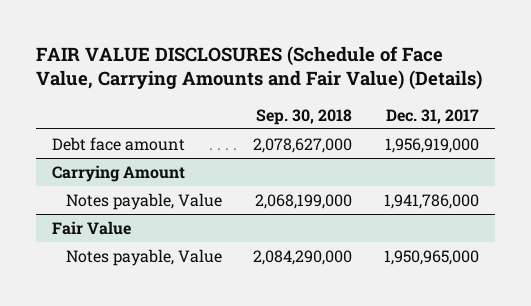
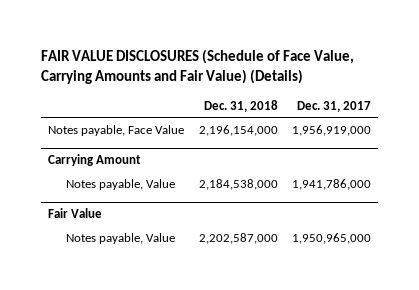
- | Sep. 30, 2018 | Dec. 31, 2017
+ | Dec. 31, 2018 | Dec. 31, 2017
- Debt face amount | 2,078,627,000 | 1,956,919,000
+ Notes payable, Face Value | 2,196,154,000 | 1,956,919,000

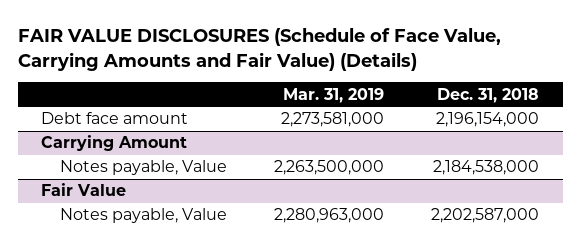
- | Dec. 31, 2018 | Dec. 31, 2017
+ | Mar. 31, 2019 | Dec. 31, 2018
- Notes payable, Face Value | 2,196,154,000 | 1,956,919,000
+ Debt face amount | 2,273,581,000 | 2,196,154,000

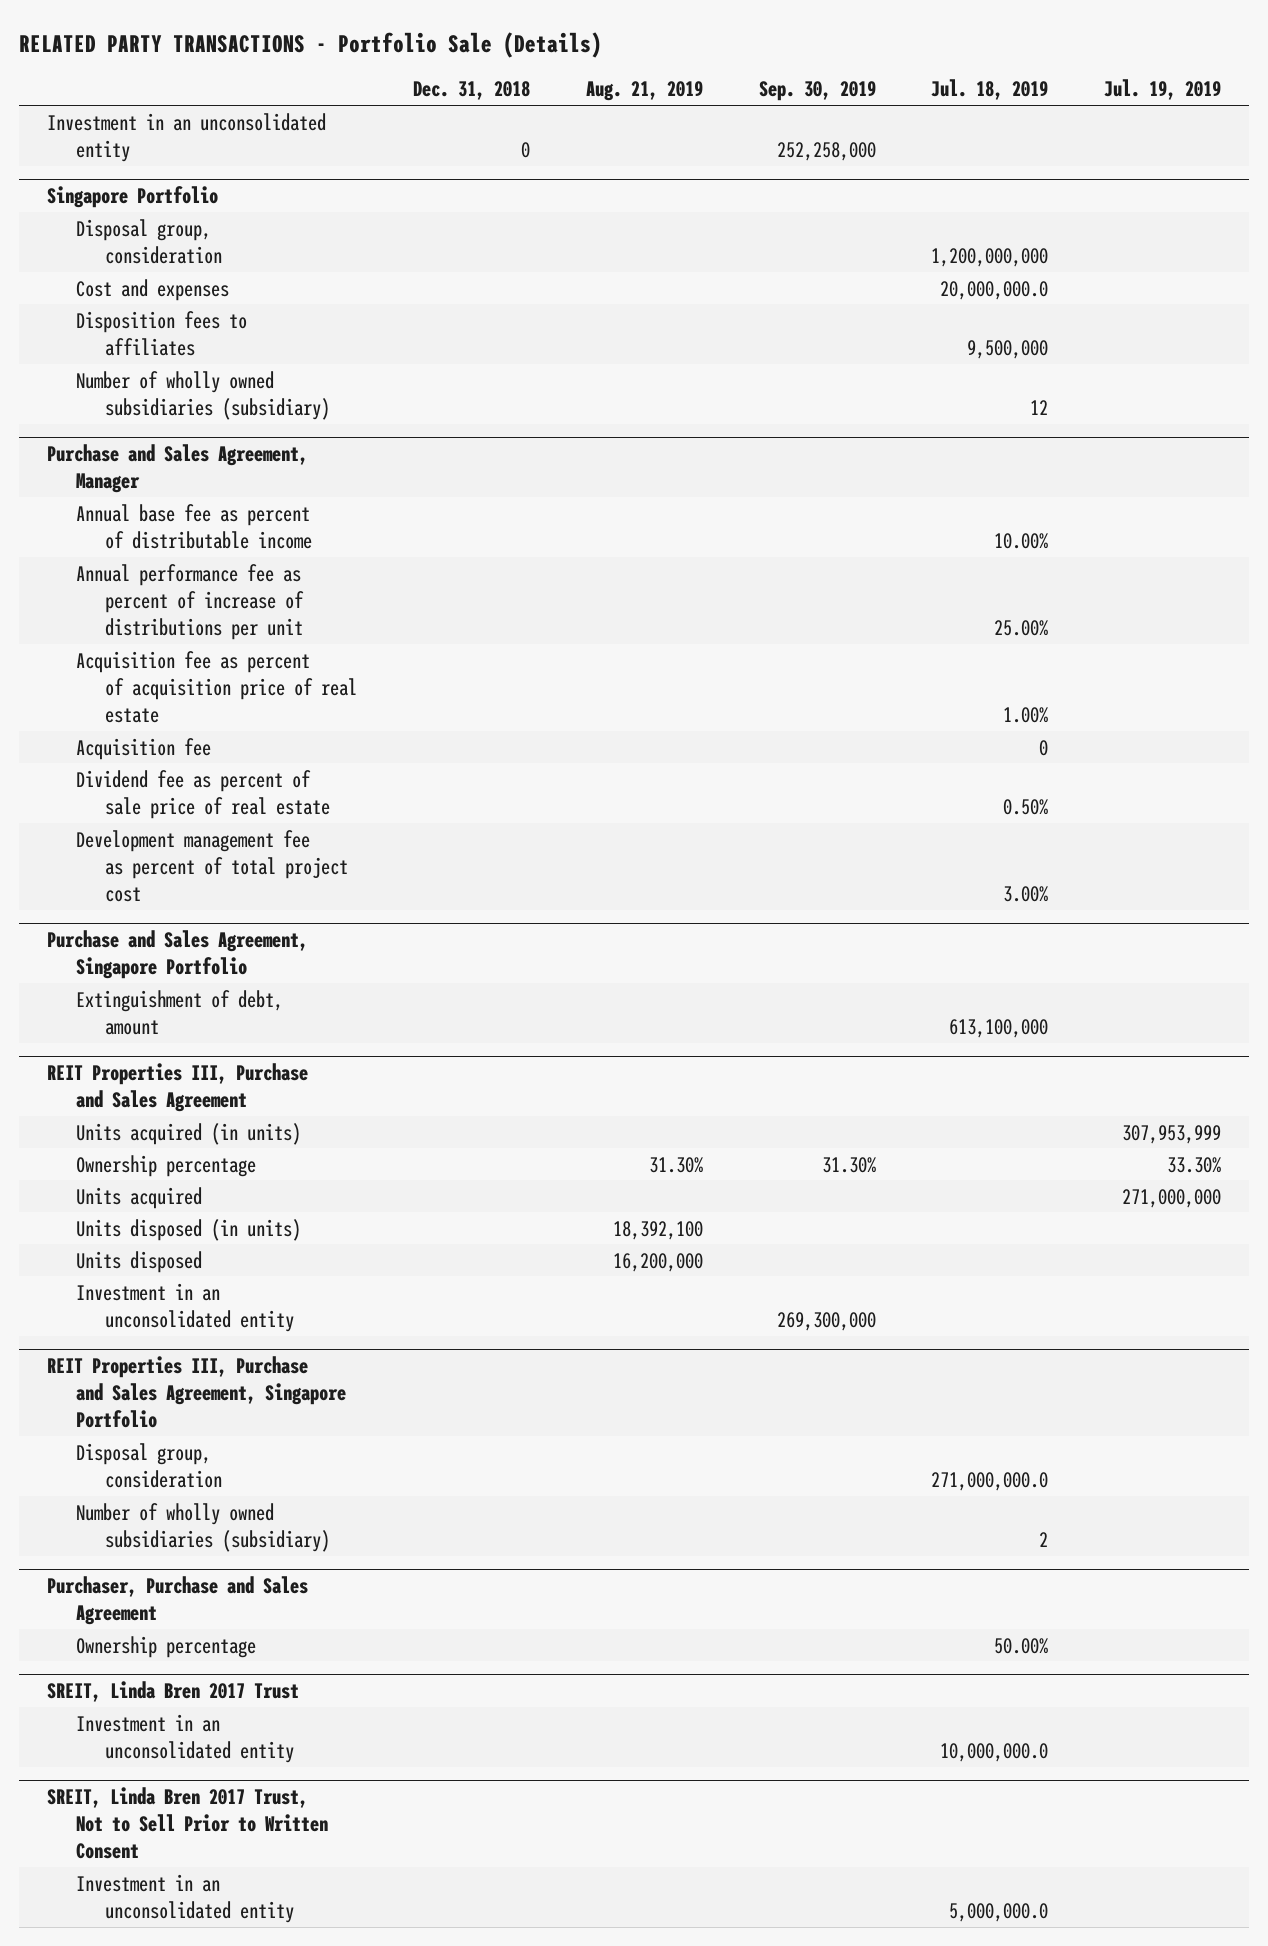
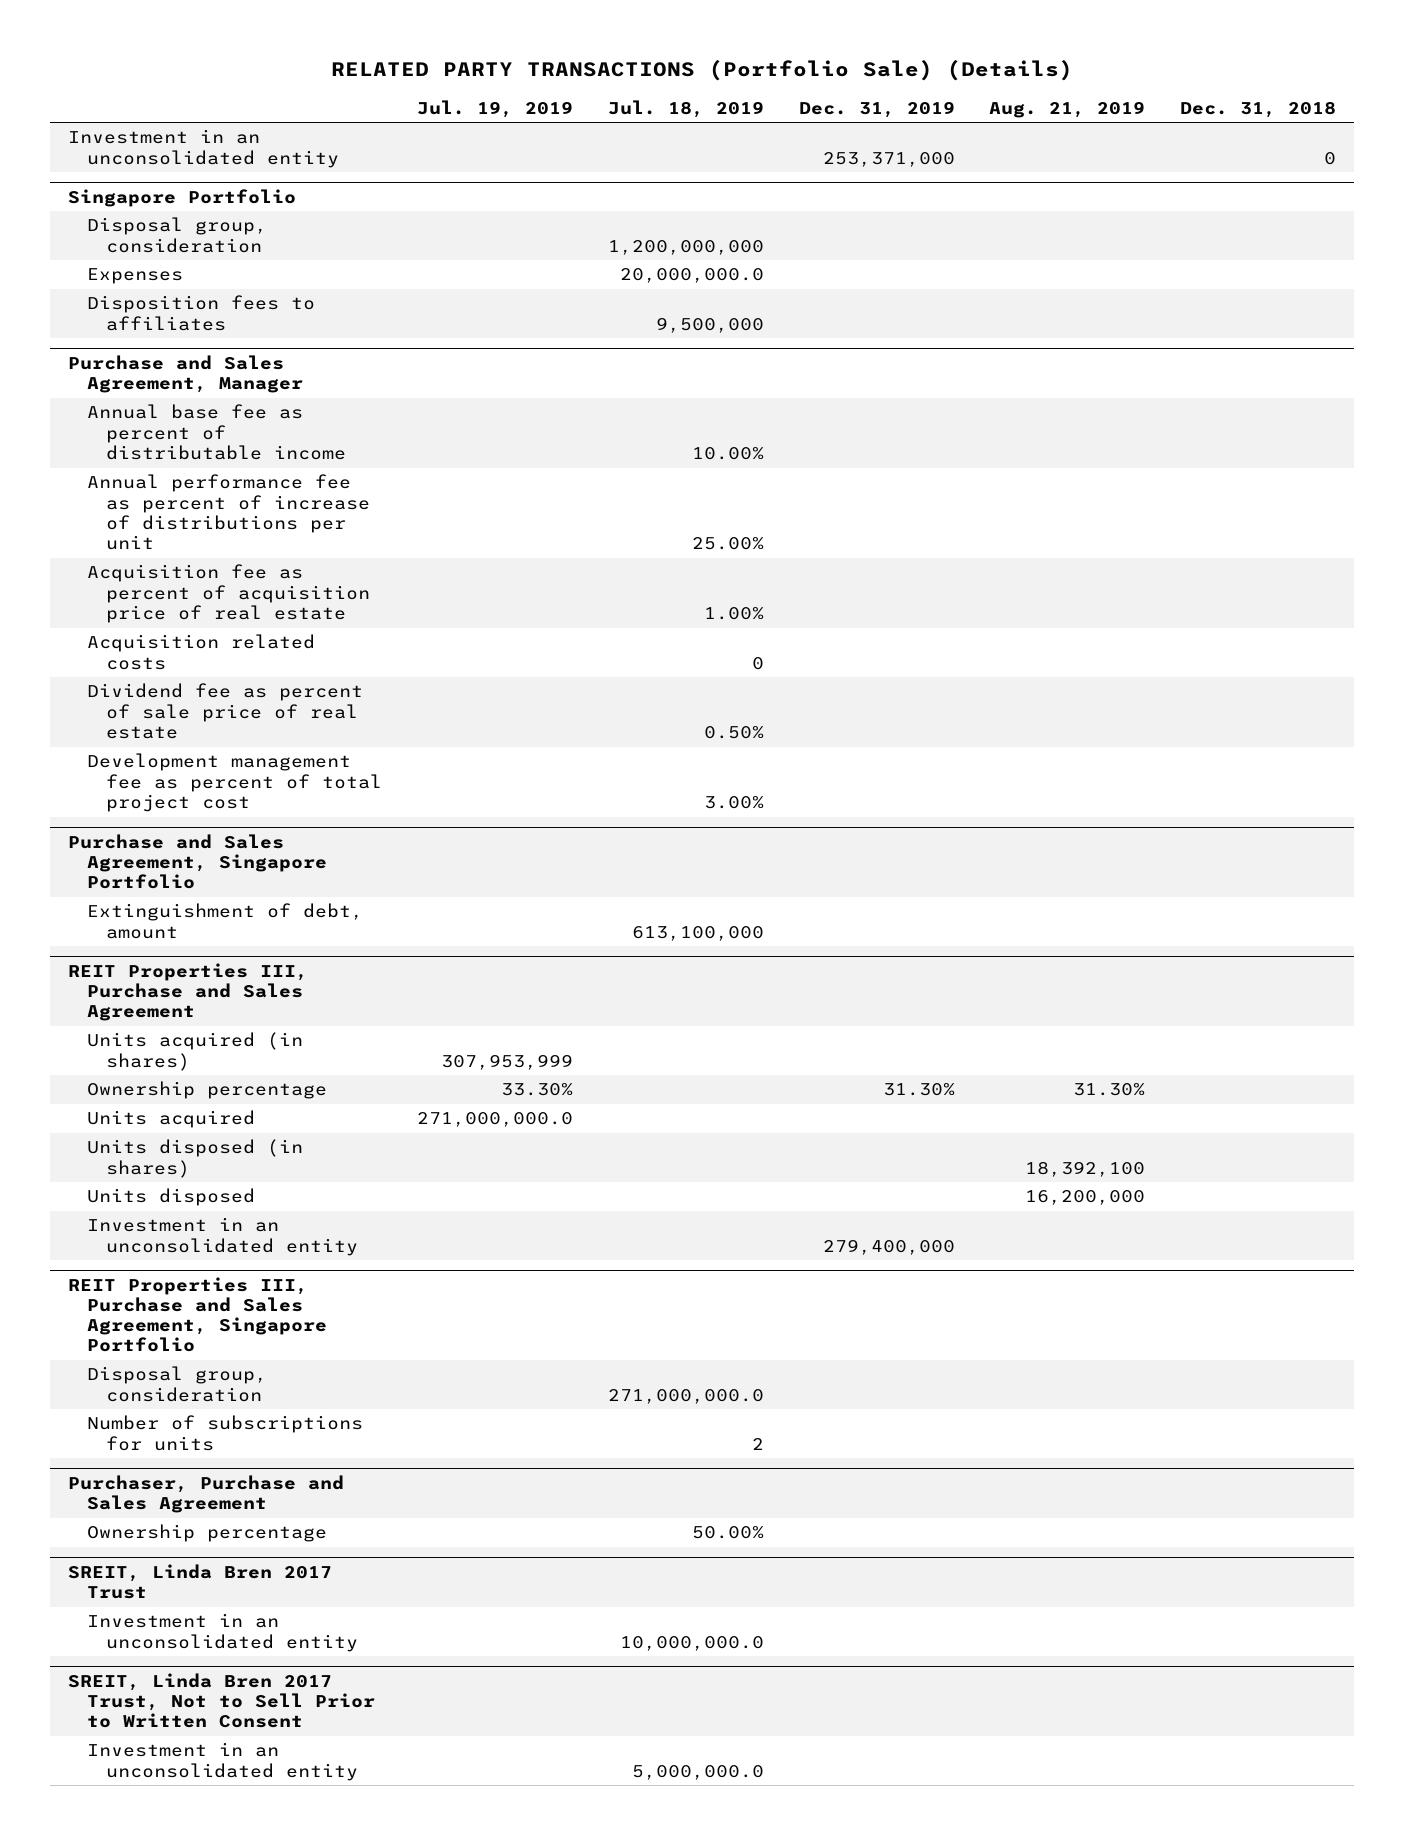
- RELATED PARTY TRANSACTIONS - Portfolio Sale (Details)
+ RELATED PARTY TRANSACTIONS (Portfolio Sale) (Details)
- | Dec. 31, 2018 | Aug. 21, 2019 | Sep. 30, 2019 | Jul. 18, 2019 | Jul. 19, 2019
+ | Jul. 19, 2019 | Jul. 18, 2019 | Dec. 31, 2019 | Aug. 21, 2019 | Dec. 31, 2018
@ Singapore Portfolio
- Cost and expenses | | | | 20,000,000.0 |
+ Expenses | | 20,000,000.0 | | |
- Number of wholly owned subsidiaries (subsidiary) | | | | 12 |
@ Purchase and Sales Agreement, Manager
- Acquisition fee | | | | 0 |
+ Acquisition related costs | | 0 | | |
@ REIT Properties III, Purchase and Sales Agreement
- Units acquired (in units) | | | | | 307,953,999
+ Units acquired (in shares) | 307,953,999 | | | |
- Units acquired | | | | | 271,000,000
- Units disposed (in units) | | 18,392,100 | | |
+ Units acquired | 271,000,000.0 | | | |
+ Units disposed (in shares) | | | | 18,392,100 |
@ REIT Properties III, Purchase and Sales Agreement, Singapore Portfolio
- Number of wholly owned subsidiaries (subsidiary) | | | | 2 |
+ Number of subscriptions for units | | 2 | | |

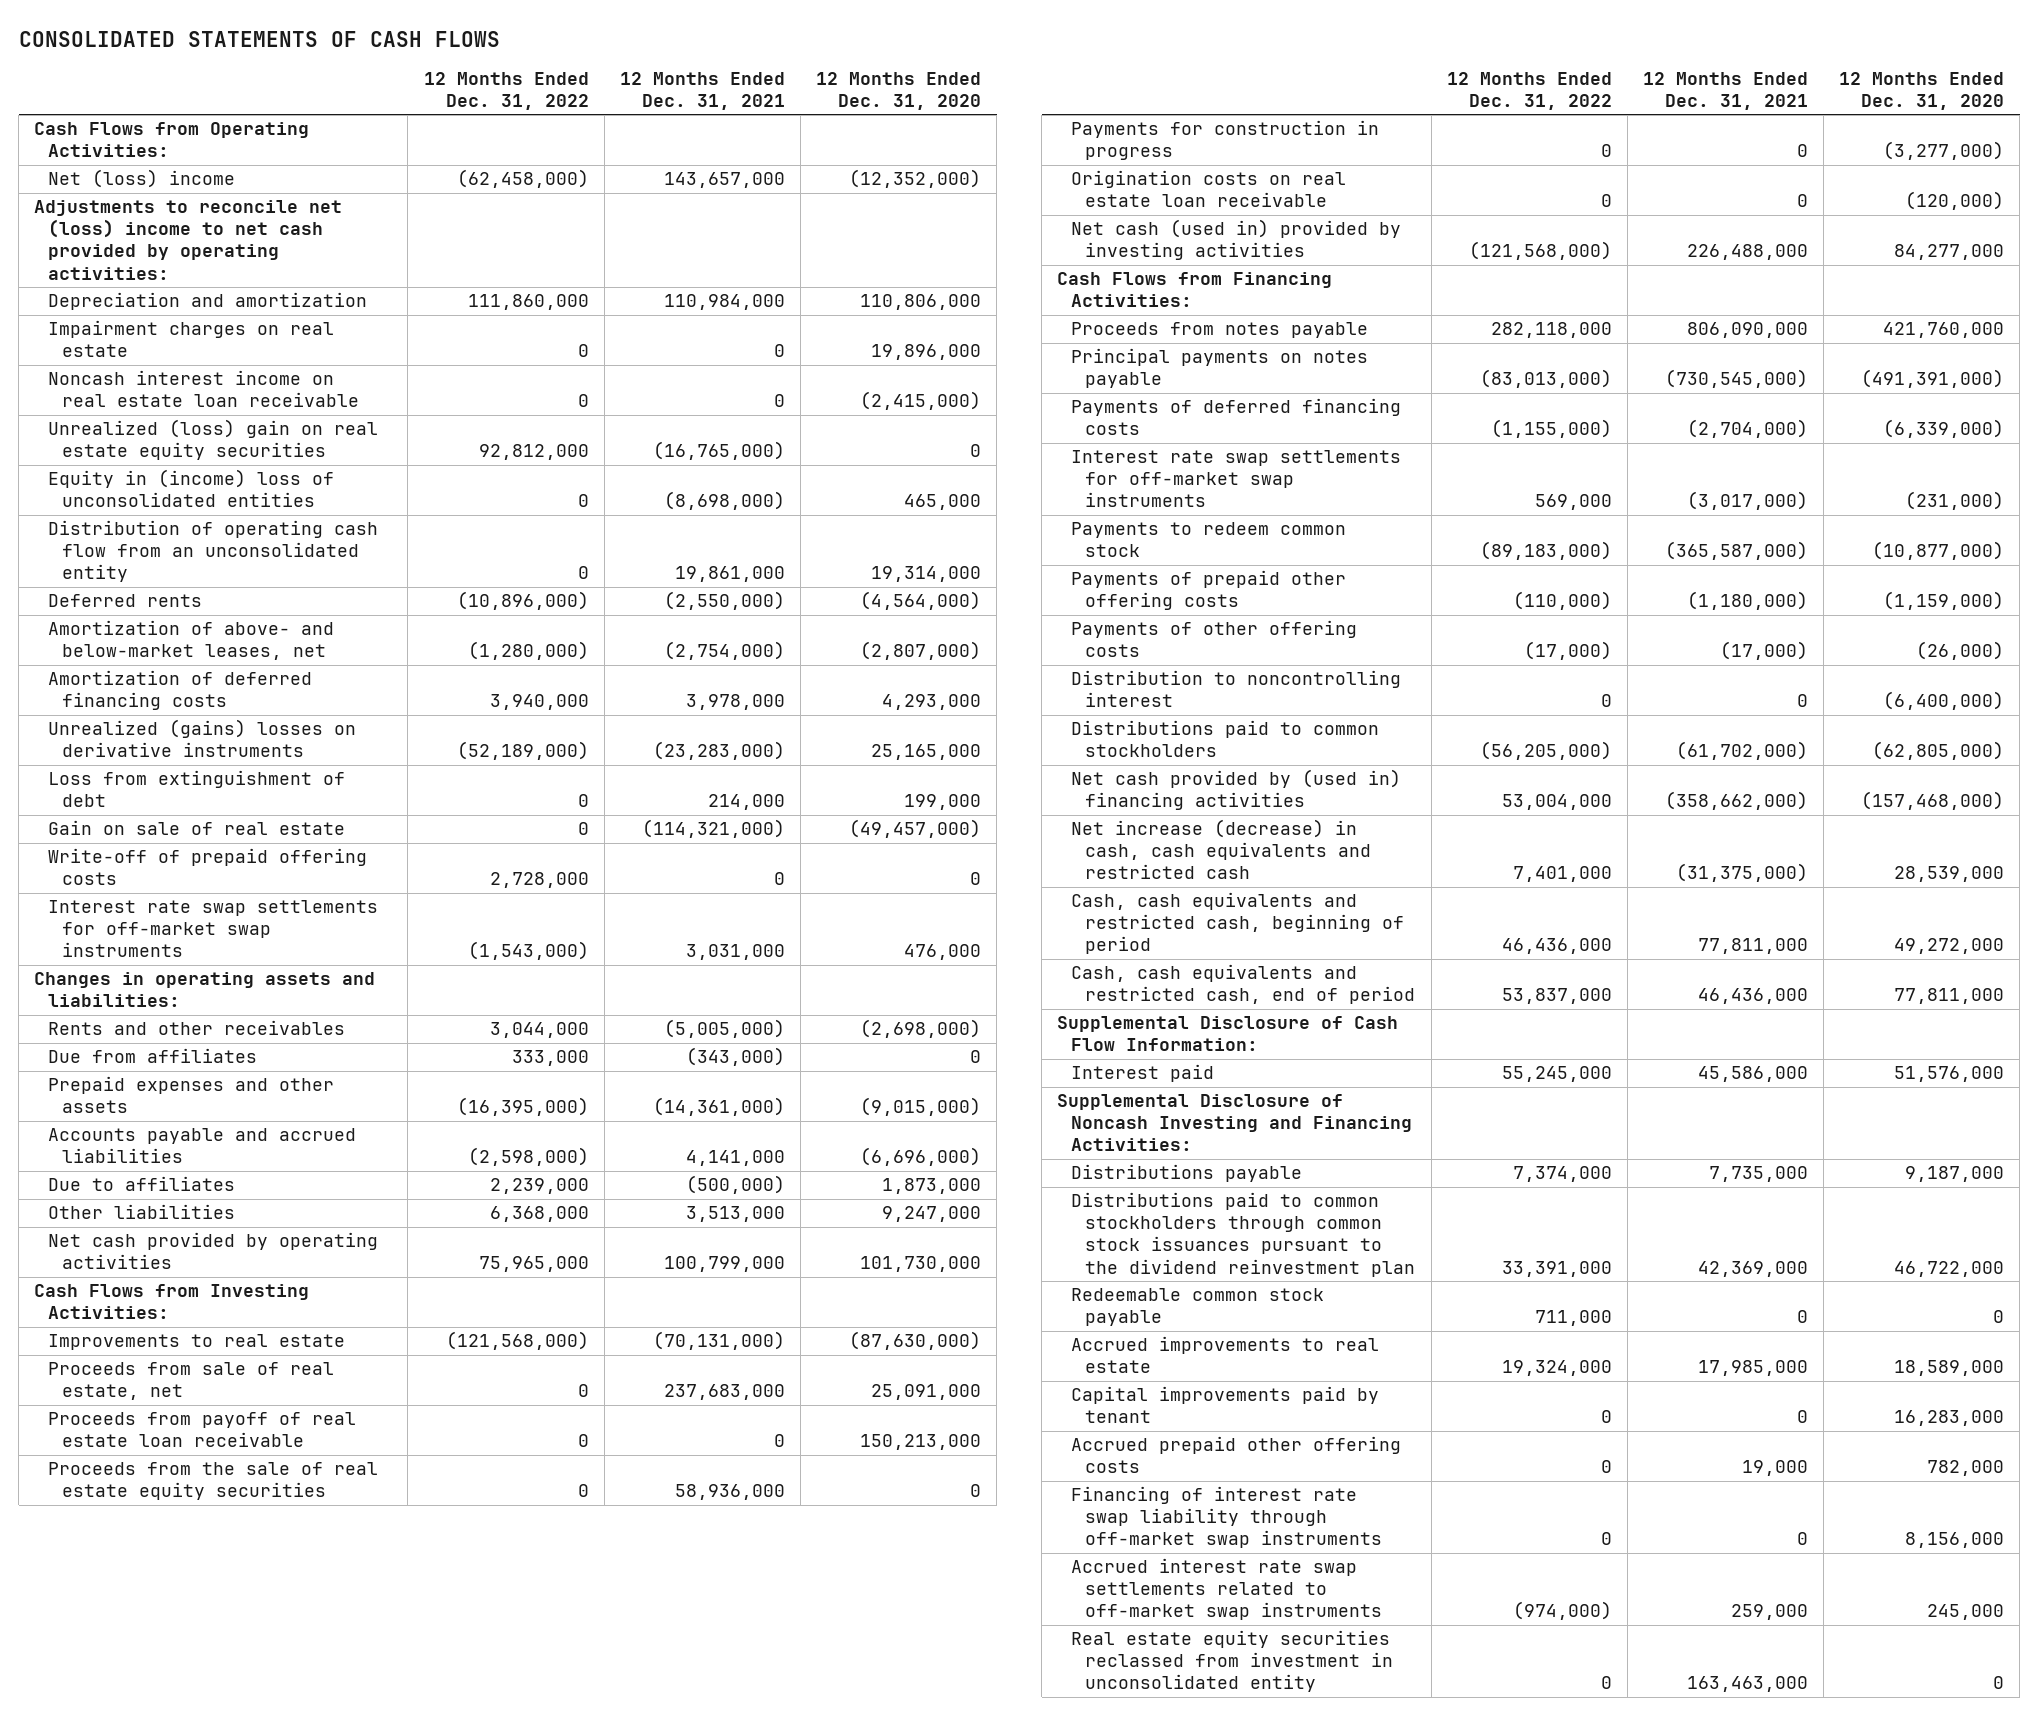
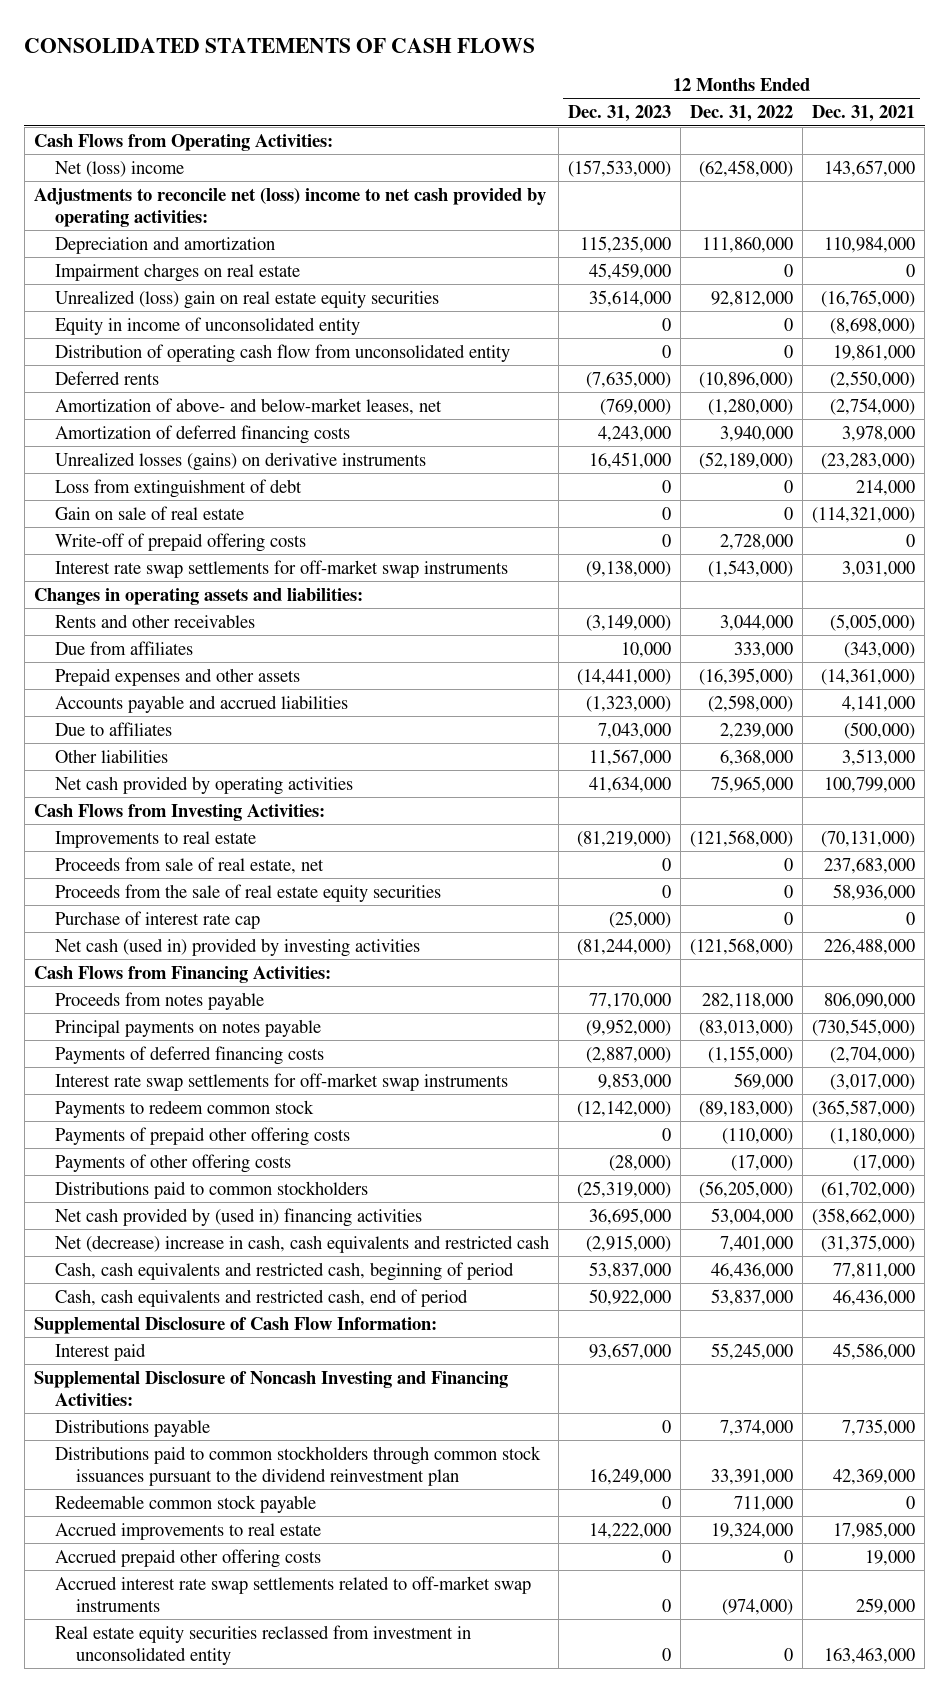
- | 12 Months Ended Dec. 31, 2022 | 12 Months Ended Dec. 31, 2021 | 12 Months Ended Dec. 31, 2020
+ | 12 Months Ended Dec. 31, 2023 | 12 Months Ended Dec. 31, 2022 | 12 Months Ended Dec. 31, 2021
- Noncash interest income on real estate loan receivable | 0 | 0 | (2,415,000)
- Equity in (income) loss of unconsolidated entities | 0 | (8,698,000) | 465,000
- Distribution of operating cash flow from an unconsolidated entity | 0 | 19,861,000 | 19,314,000
+ Equity in income of unconsolidated entity | 0 | 0 | (8,698,000)
+ Distribution of operating cash flow from unconsolidated entity | 0 | 0 | 19,861,000
- Unrealized (gains) losses on derivative instruments | (52,189,000) | (23,283,000) | 25,165,000
+ Unrealized losses (gains) on derivative instruments | 16,451,000 | (52,189,000) | (23,283,000)
- Proceeds from payoff of real estate loan receivable | 0 | 0 | 150,213,000
- Payments for construction in progress | 0 | 0 | (3,277,000)
- Origination costs on real estate loan receivable | 0 | 0 | (120,000)
+ Purchase of interest rate cap | (25,000) | 0 | 0
- Distribution to noncontrolling interest | 0 | 0 | (6,400,000)
- Net increase (decrease) in cash, cash equivalents and restricted cash | 7,401,000 | (31,375,000) | 28,539,000
+ Net (decrease) increase in cash, cash equivalents and restricted cash | (2,915,000) | 7,401,000 | (31,375,000)
- Capital improvements paid by tenant | 0 | 0 | 16,283,000
- Financing of interest rate swap liability through off-market swap instruments | 0 | 0 | 8,156,000

